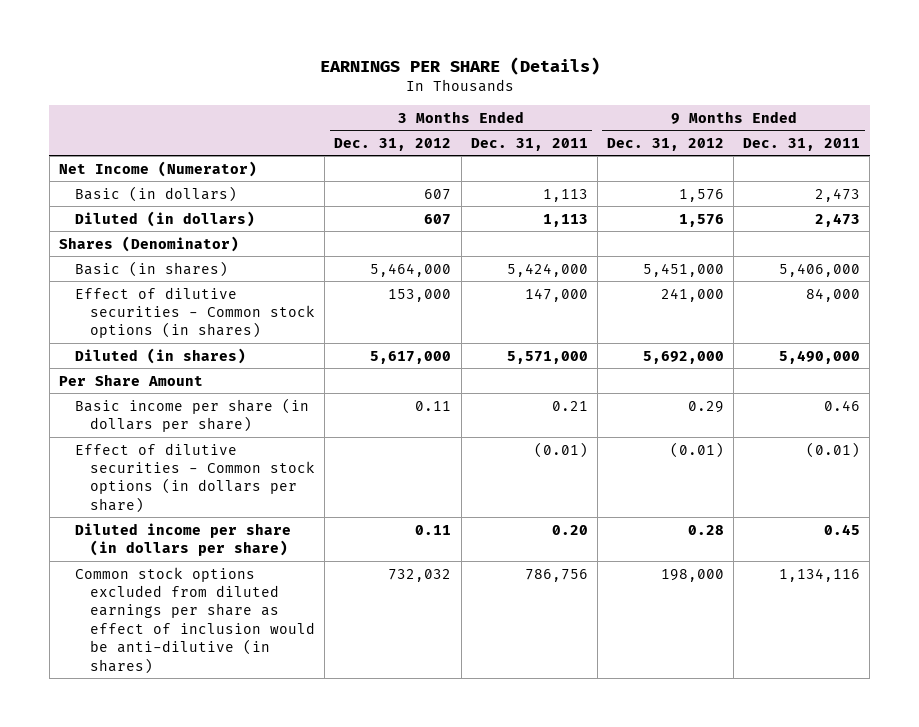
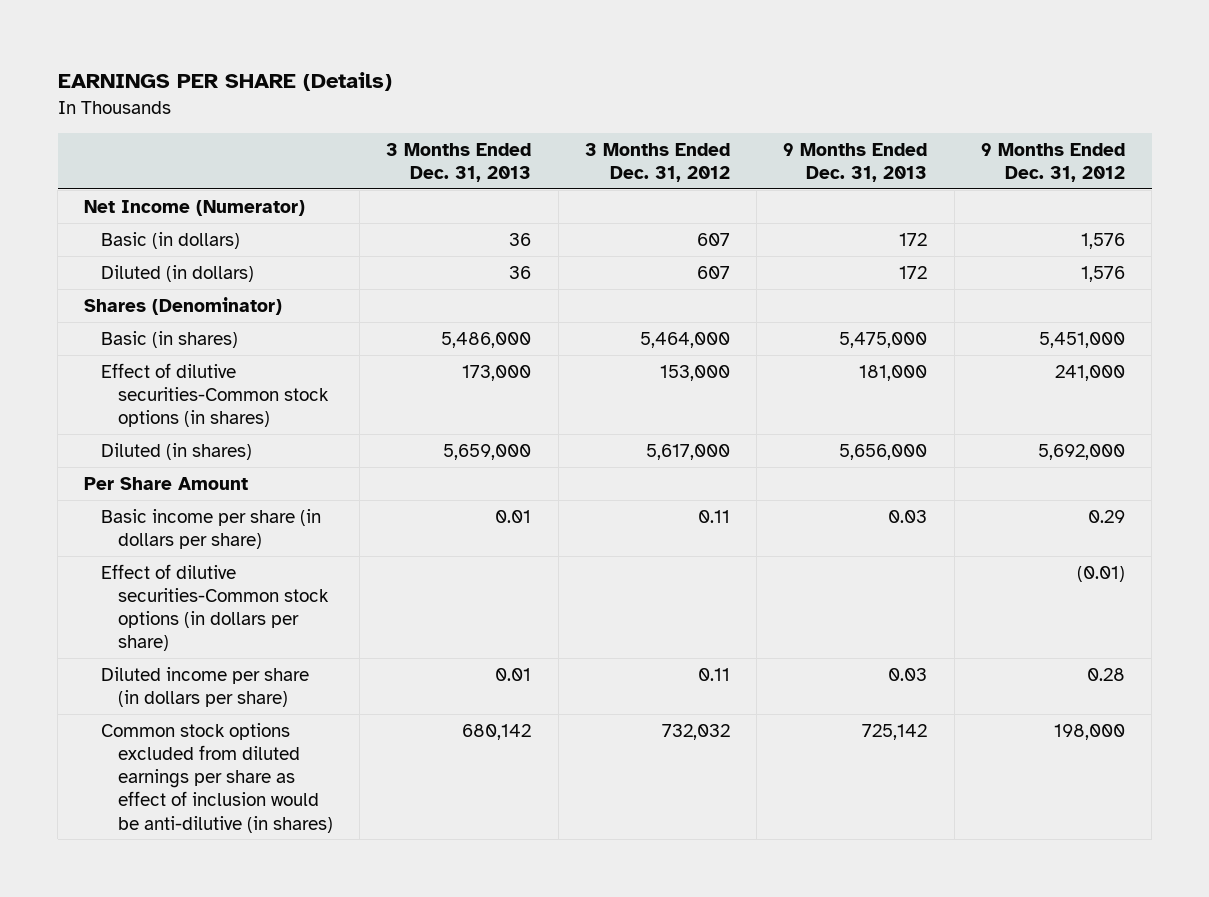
- | 3 Months Ended Dec. 31, 2012 | 3 Months Ended Dec. 31, 2011 | 9 Months Ended Dec. 31, 2012 | 9 Months Ended Dec. 31, 2011
+ | 3 Months Ended Dec. 31, 2013 | 3 Months Ended Dec. 31, 2012 | 9 Months Ended Dec. 31, 2013 | 9 Months Ended Dec. 31, 2012
- Effect of dilutive securities - Common stock options (in shares) | 153,000 | 147,000 | 241,000 | 84,000
+ Effect of dilutive securities-Common stock options (in shares) | 173,000 | 153,000 | 181,000 | 241,000
- Effect of dilutive securities - Common stock options (in dollars per share) | | (0.01) | (0.01) | (0.01)
+ Effect of dilutive securities-Common stock options (in dollars per share) | | | | (0.01)

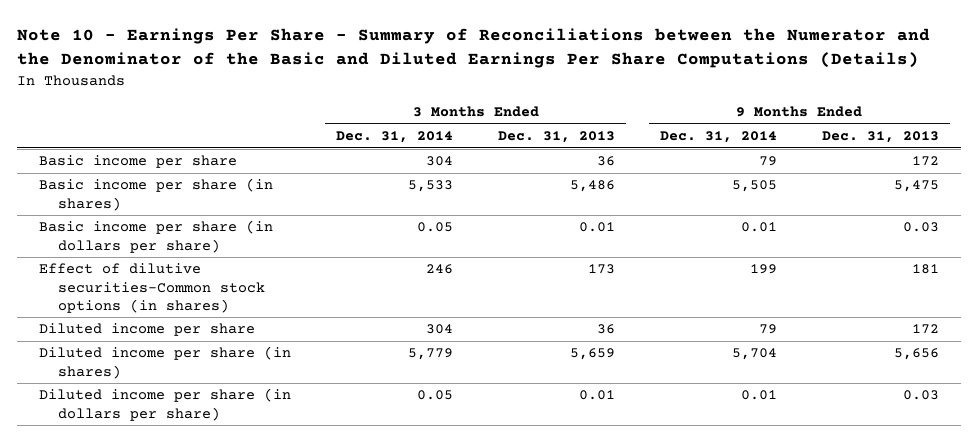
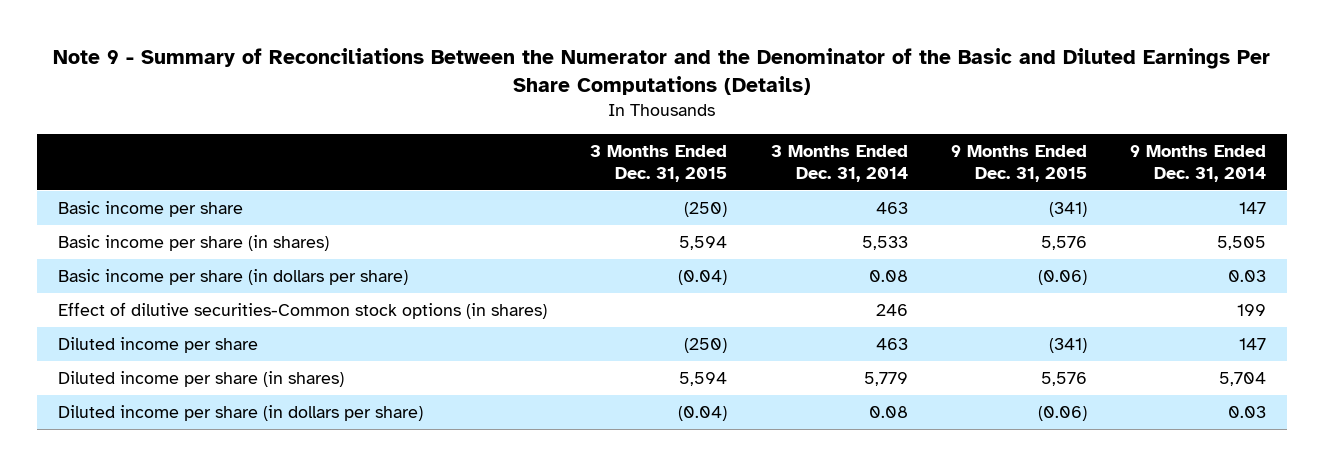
- Note 10 - Earnings Per Share - Summary of Reconciliations between the Numerator and the Denominator of the Basic and Diluted Earnings Per Share Computations (Details)
+ Note 9 - Summary of Reconciliations Between the Numerator and the Denominator of the Basic and Diluted Earnings Per Share Computations (Details)
- | 3 Months Ended Dec. 31, 2014 | 3 Months Ended Dec. 31, 2013 | 9 Months Ended Dec. 31, 2014 | 9 Months Ended Dec. 31, 2013
+ | 3 Months Ended Dec. 31, 2015 | 3 Months Ended Dec. 31, 2014 | 9 Months Ended Dec. 31, 2015 | 9 Months Ended Dec. 31, 2014
- Basic income per share | 304 | 36 | 79 | 172
+ Basic income per share | (250) | 463 | (341) | 147
- Basic income per share (in dollars per share) | 0.05 | 0.01 | 0.01 | 0.03
+ Basic income per share (in dollars per share) | (0.04) | 0.08 | (0.06) | 0.03
- Diluted income per share | 304 | 36 | 79 | 172
+ Diluted income per share | (250) | 463 | (341) | 147
- Diluted income per share (in dollars per share) | 0.05 | 0.01 | 0.01 | 0.03
+ Diluted income per share (in dollars per share) | (0.04) | 0.08 | (0.06) | 0.03

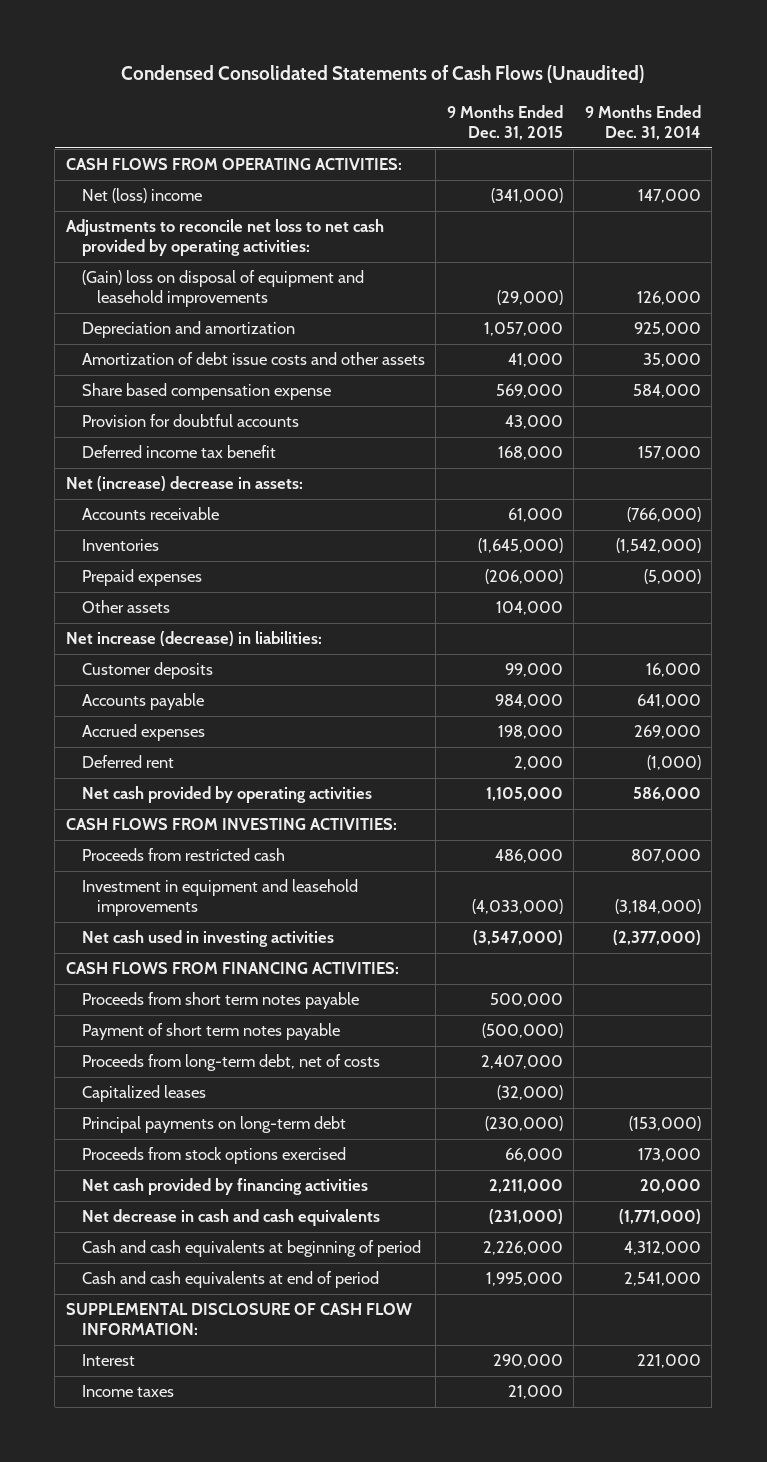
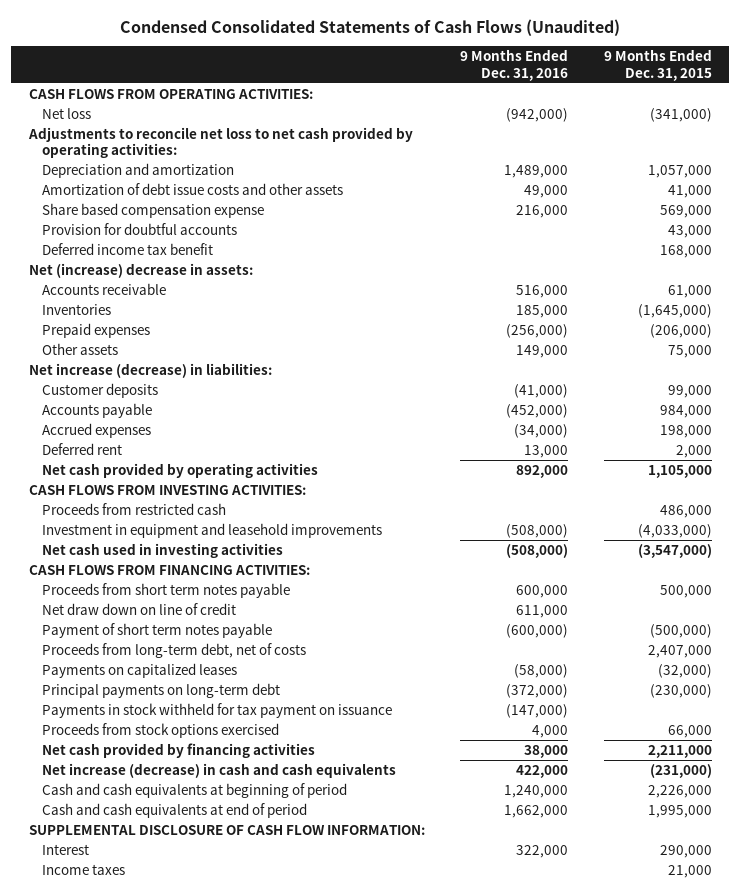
- | 9 Months Ended Dec. 31, 2015 | 9 Months Ended Dec. 31, 2014
+ | 9 Months Ended Dec. 31, 2016 | 9 Months Ended Dec. 31, 2015
- Net (loss) income | (341,000) | 147,000
+ Net loss | (942,000) | (341,000)
- (Gain) loss on disposal of equipment and leasehold improvements | (29,000) | 126,000
- Other assets | 104,000 |
+ Other assets | 149,000 | 75,000
+ Net draw down on line of credit | 611,000 |
- Capitalized leases | (32,000) |
+ Payments on capitalized leases | (58,000) | (32,000)
+ Payments in stock withheld for tax payment on issuance | (147,000) |
- Net decrease in cash and cash equivalents | (231,000) | (1,771,000)
+ Net increase (decrease) in cash and cash equivalents | 422,000 | (231,000)

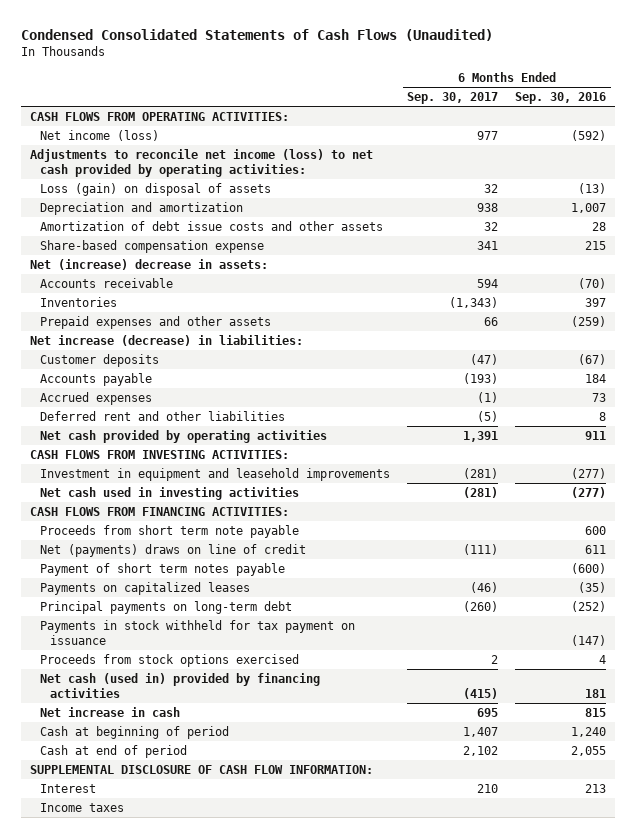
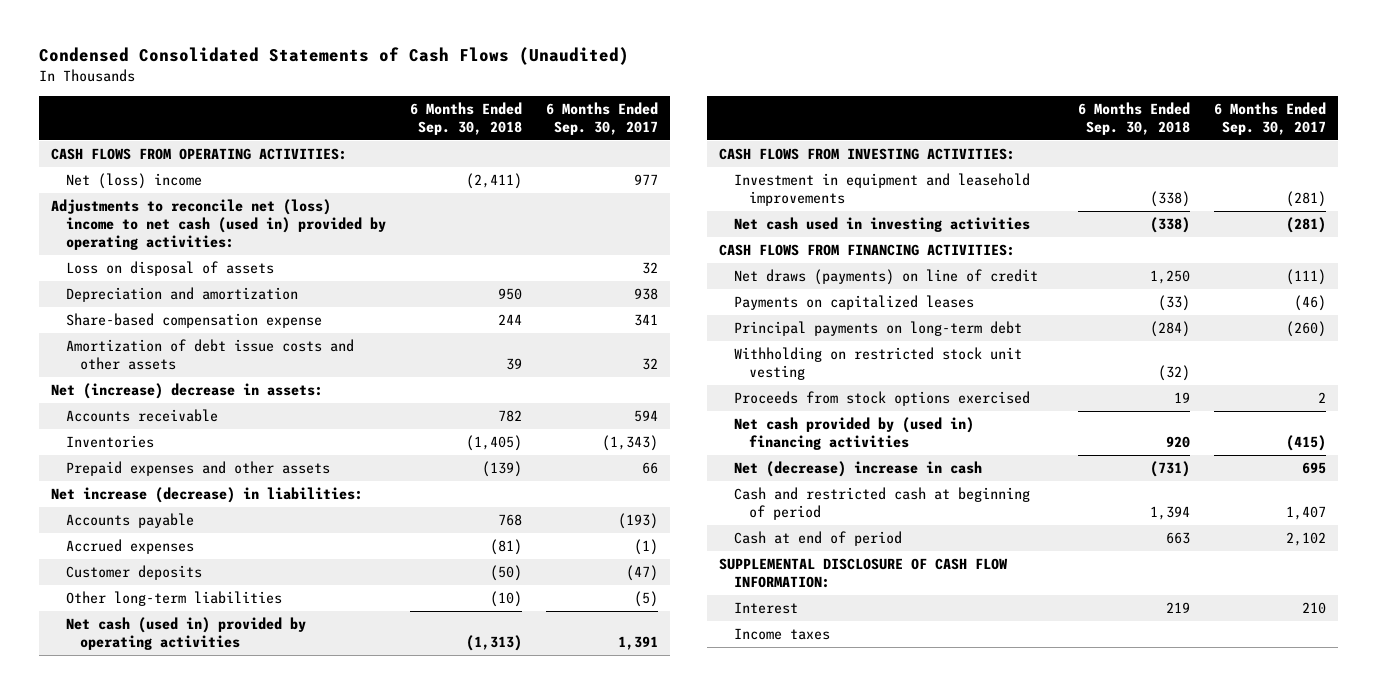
- | 6 Months Ended Sep. 30, 2017 | 6 Months Ended Sep. 30, 2016
+ | 6 Months Ended Sep. 30, 2018 | 6 Months Ended Sep. 30, 2017
- Net income (loss) | 977 | (592)
- Adjustments to reconcile net income (loss) to net cash provided by operating activities:
- Loss (gain) on disposal of assets | 32 | (13)
+ Net (loss) income | (2,411) | 977
+ Adjustments to reconcile net (loss) income to net cash (used in) provided by operating activities:
+ Loss on disposal of assets | | 32
moved down: Amortization of debt issue costs and other assets | 39 | 32
- Deferred rent and other liabilities | (5) | 8
- Net cash provided by operating activities | 1,391 | 911
moved down: Customer deposits | (50) | (47)
+ Other long-term liabilities | (10) | (5)
+ Net cash (used in) provided by operating activities | (1,313) | 1,391
- Proceeds from short term note payable | | 600
- Net (payments) draws on line of credit | (111) | 611
- Payment of short term notes payable | | (600)
+ Net draws (payments) on line of credit | 1,250 | (111)
- Payments in stock withheld for tax payment on issuance | | (147)
+ Withholding on restricted stock unit vesting | (32) |
- Net cash (used in) provided by financing activities | (415) | 181
- Net increase in cash | 695 | 815
- Cash at beginning of period | 1,407 | 1,240
+ Net cash provided by (used in) financing activities | 920 | (415)
+ Net (decrease) increase in cash | (731) | 695
+ Cash and restricted cash at beginning of period | 1,394 | 1,407

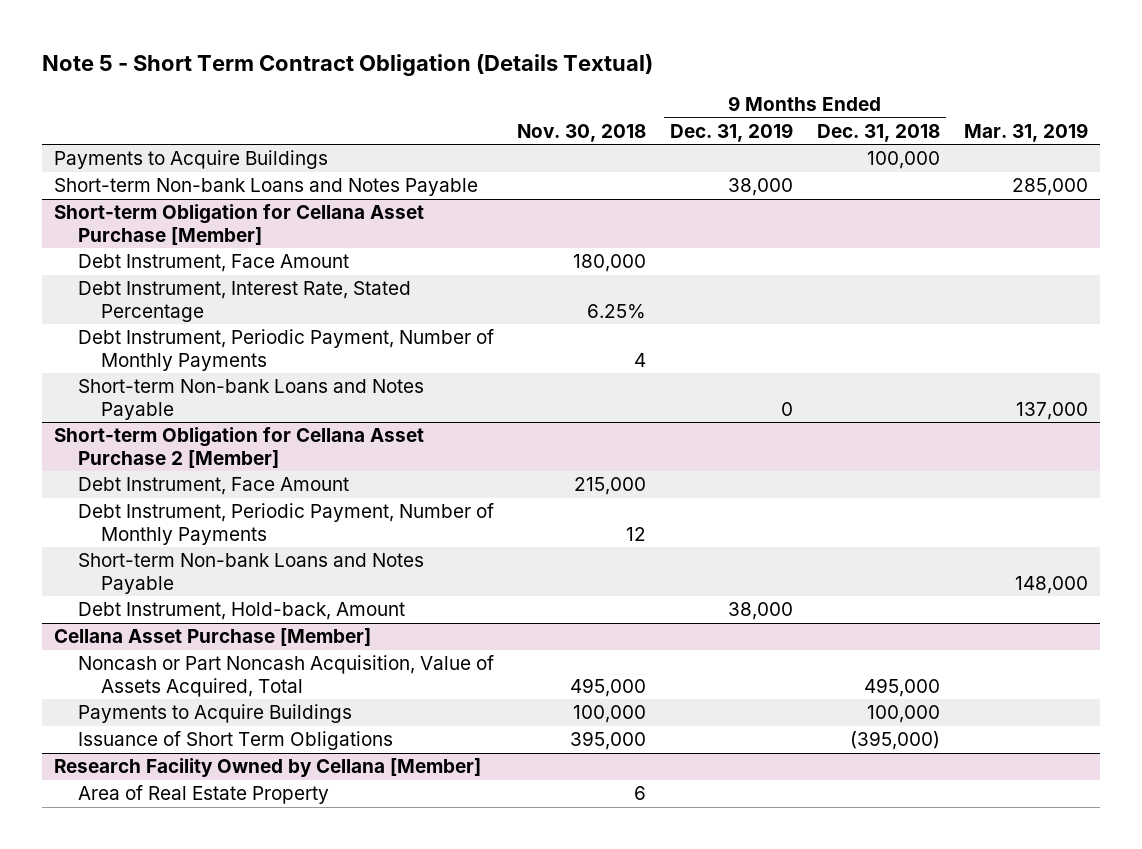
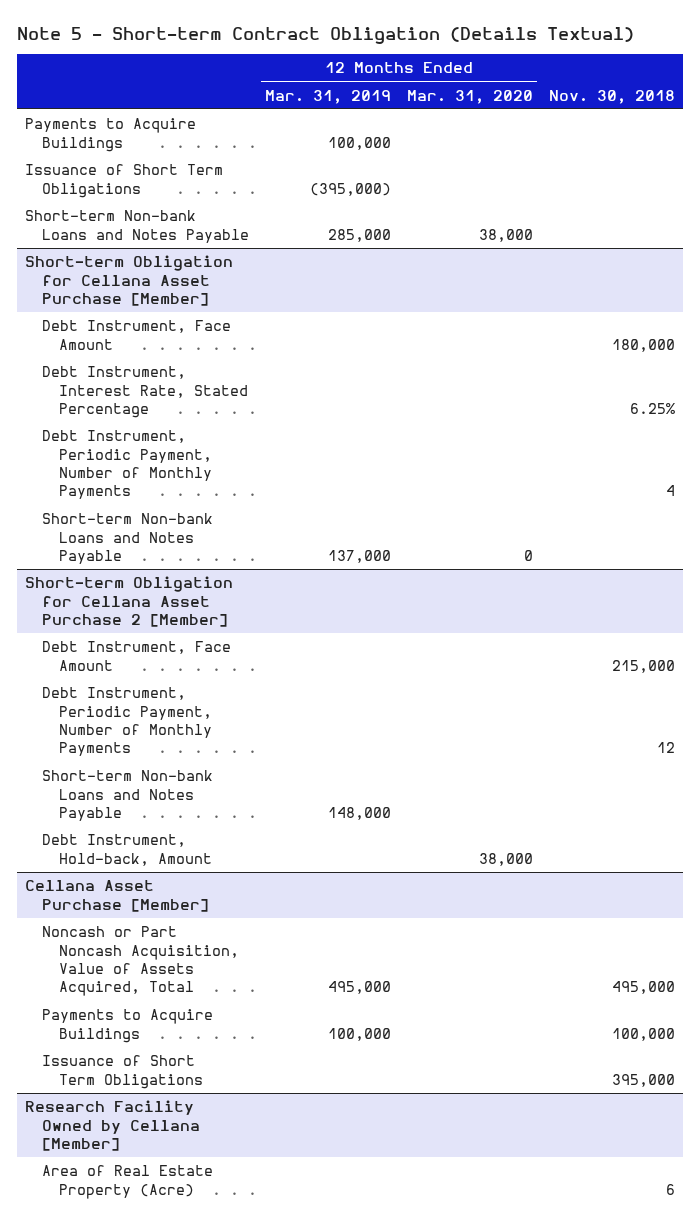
- Note 5 - Short Term Contract Obligation (Details Textual)
+ Note 5 - Short-term Contract Obligation (Details Textual)
- | Nov. 30, 2018 | 9 Months Ended Dec. 31, 2019 | 9 Months Ended Dec. 31, 2018 | Mar. 31, 2019
+ | 12 Months Ended Mar. 31, 2019 | 12 Months Ended Mar. 31, 2020 | Nov. 30, 2018
+ Issuance of Short Term Obligations | (395,000) | |
@ Research Facility Owned by Cellana [Member]
- Area of Real Estate Property | 6 | | |
+ Area of Real Estate Property (Acre) | | | 6

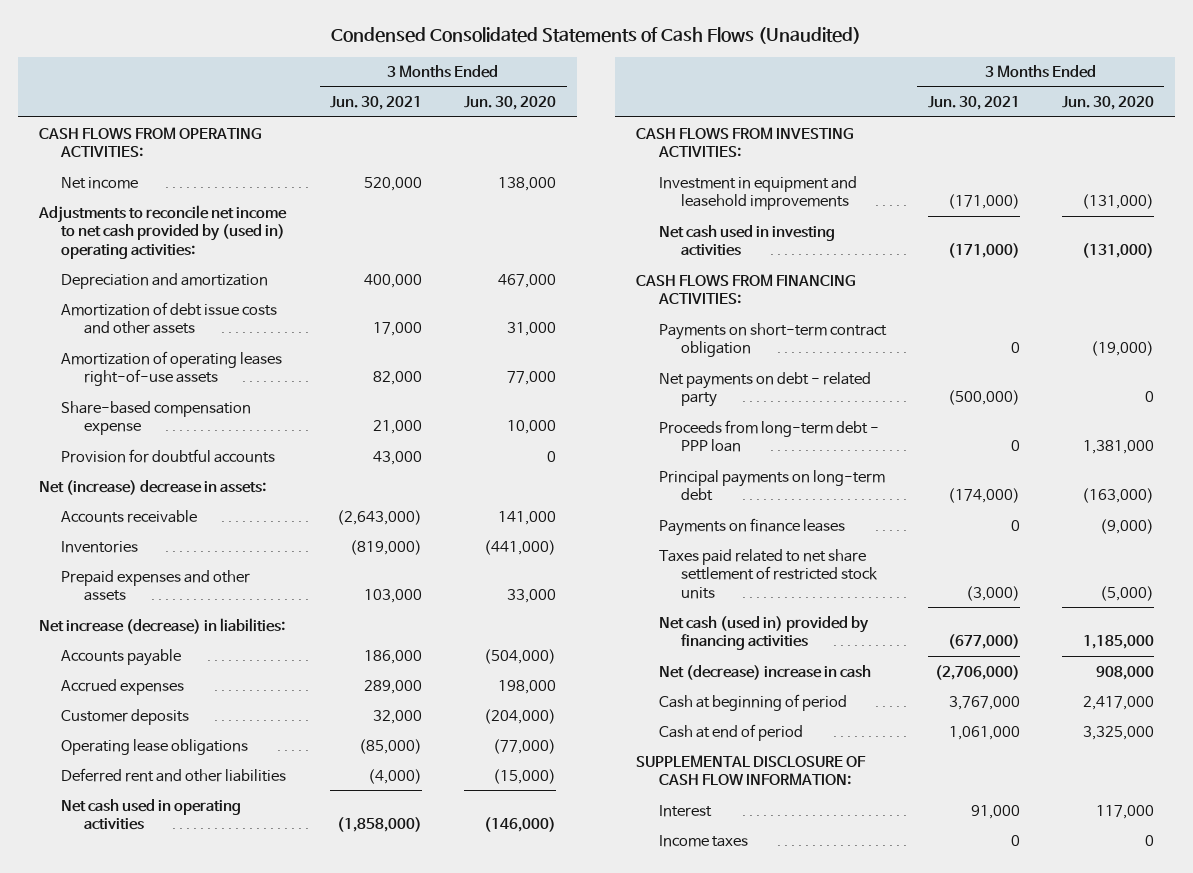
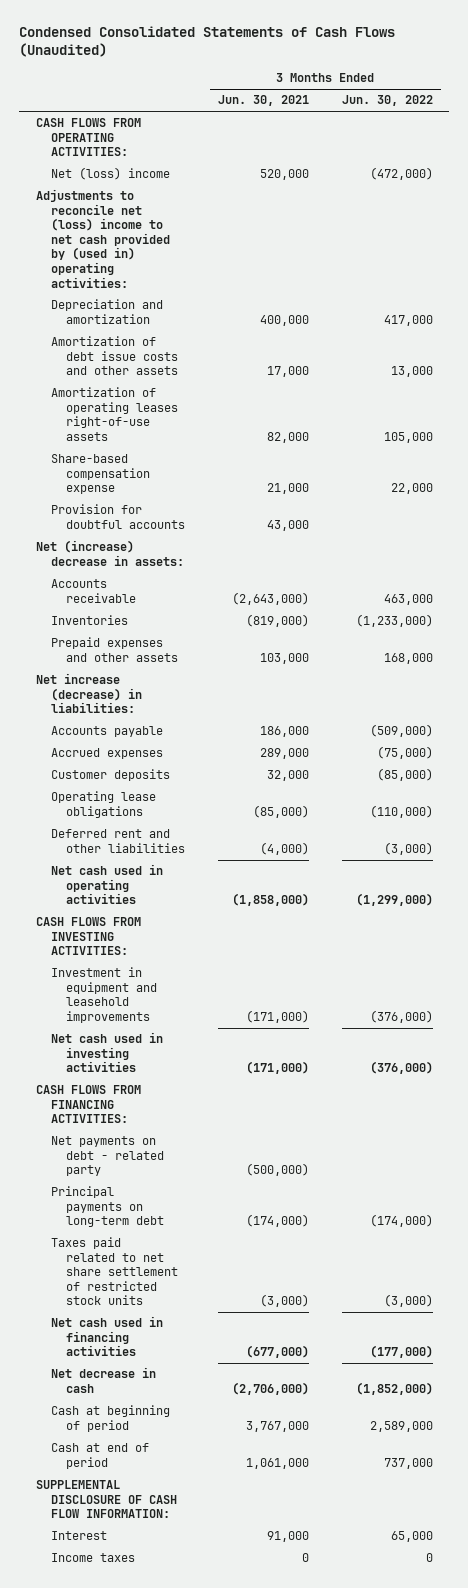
- | 3 Months Ended Jun. 30, 2021 | 3 Months Ended Jun. 30, 2020
+ | 3 Months Ended Jun. 30, 2021 | 3 Months Ended Jun. 30, 2022
- Net income | 520,000 | 138,000
- Adjustments to reconcile net income to net cash provided by (used in) operating activities:
+ Net (loss) income | 520,000 | (472,000)
+ Adjustments to reconcile net (loss) income to net cash provided by (used in) operating activities:
- Payments on short-term contract obligation | 0 | (19,000)
- Proceeds from long-term debt - PPP loan | 0 | 1,381,000
- Payments on finance leases | 0 | (9,000)
- Net cash (used in) provided by financing activities | (677,000) | 1,185,000
- Net (decrease) increase in cash | (2,706,000) | 908,000
+ Net cash used in financing activities | (677,000) | (177,000)
+ Net decrease in cash | (2,706,000) | (1,852,000)

